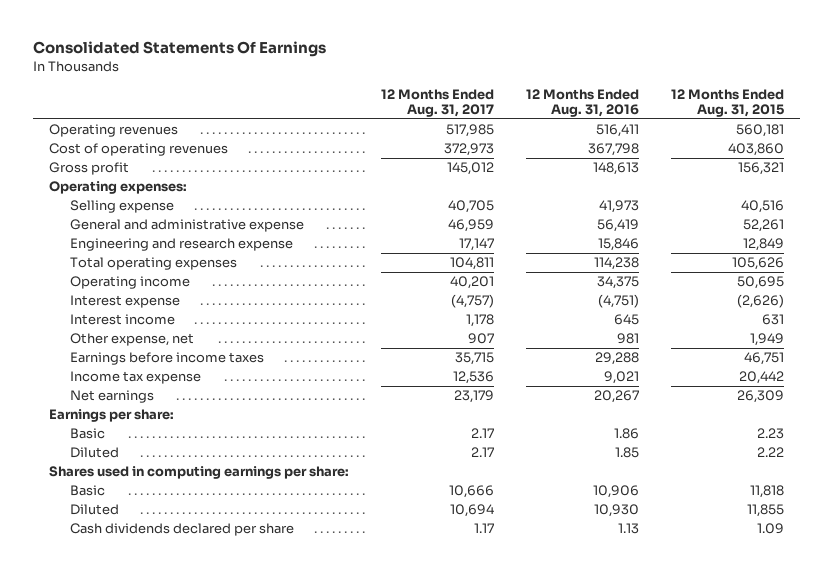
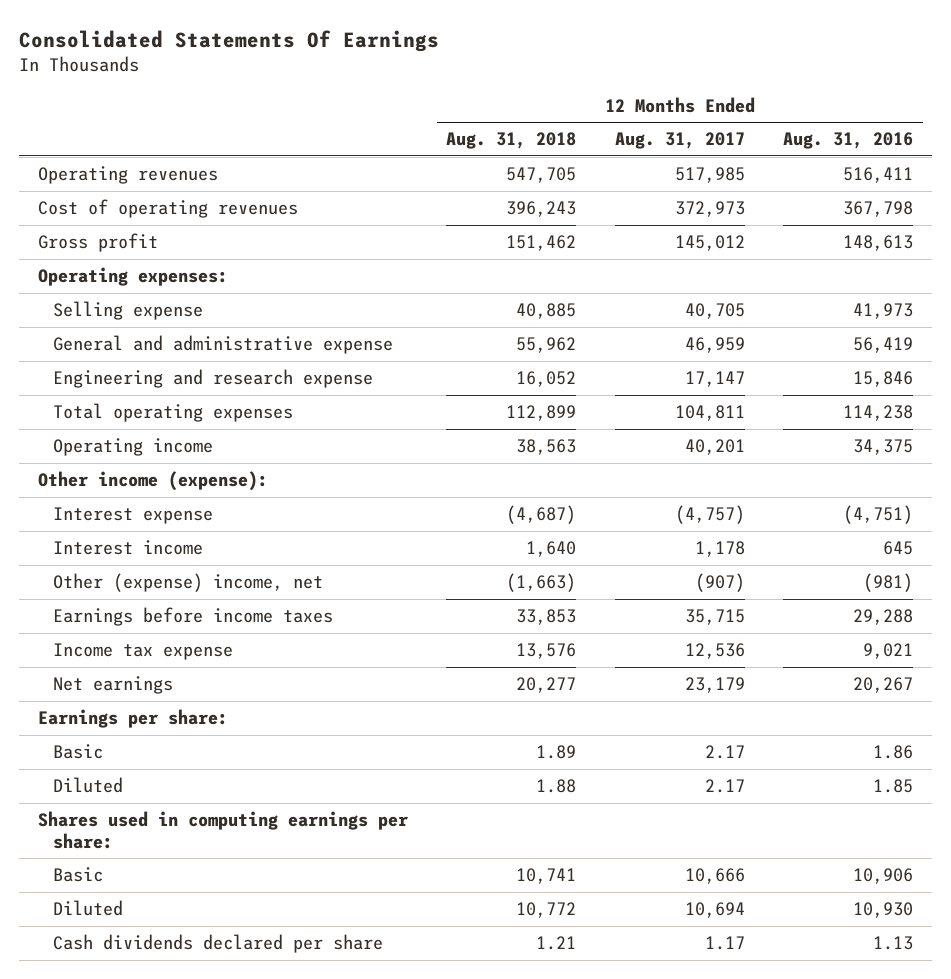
- | 12 Months Ended Aug. 31, 2017 | 12 Months Ended Aug. 31, 2016 | 12 Months Ended Aug. 31, 2015
+ | 12 Months Ended Aug. 31, 2018 | 12 Months Ended Aug. 31, 2017 | 12 Months Ended Aug. 31, 2016
+ Other income (expense):
- Other expense, net | 907 | 981 | 1,949
+ Other (expense) income, net | (1,663) | (907) | (981)

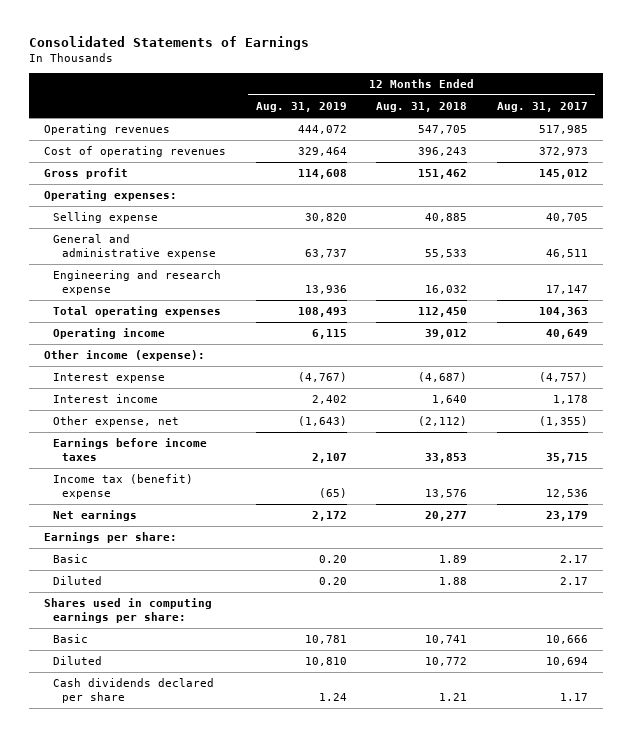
- Consolidated Statements Of Earnings
+ Consolidated Statements of Earnings
- | 12 Months Ended Aug. 31, 2018 | 12 Months Ended Aug. 31, 2017 | 12 Months Ended Aug. 31, 2016
+ | 12 Months Ended Aug. 31, 2019 | 12 Months Ended Aug. 31, 2018 | 12 Months Ended Aug. 31, 2017
- General and administrative expense | 55,962 | 46,959 | 56,419
- Engineering and research expense | 16,052 | 17,147 | 15,846
- Total operating expenses | 112,899 | 104,811 | 114,238
- Operating income | 38,563 | 40,201 | 34,375
+ General and administrative expense | 63,737 | 55,533 | 46,511
+ Engineering and research expense | 13,936 | 16,032 | 17,147
+ Total operating expenses | 108,493 | 112,450 | 104,363
+ Operating income | 6,115 | 39,012 | 40,649
- Other (expense) income, net | (1,663) | (907) | (981)
+ Other expense, net | (1,643) | (2,112) | (1,355)
- Income tax expense | 13,576 | 12,536 | 9,021
+ Income tax (benefit) expense | (65) | 13,576 | 12,536

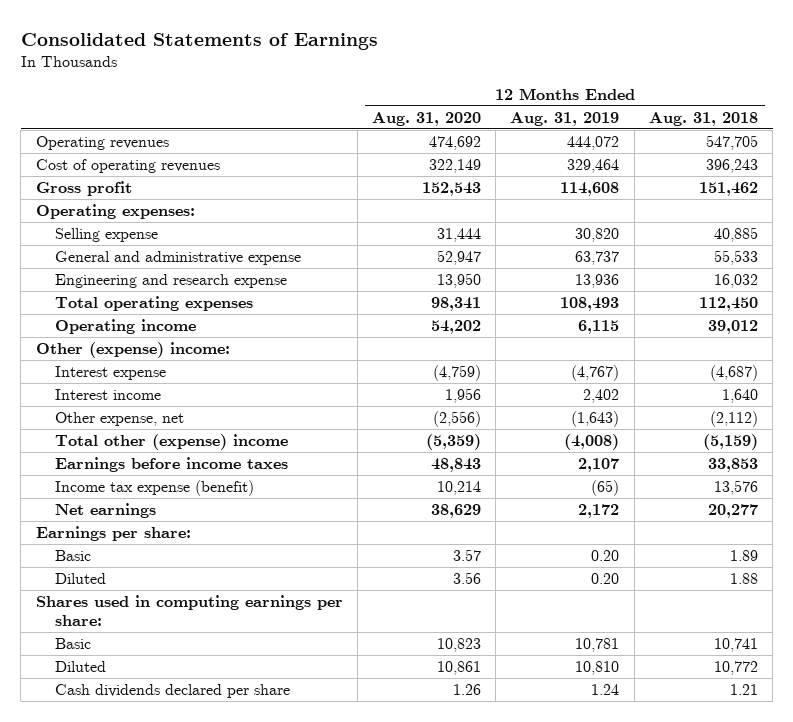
- | 12 Months Ended Aug. 31, 2019 | 12 Months Ended Aug. 31, 2018 | 12 Months Ended Aug. 31, 2017
+ | 12 Months Ended Aug. 31, 2020 | 12 Months Ended Aug. 31, 2019 | 12 Months Ended Aug. 31, 2018
- Other income (expense):
+ Other (expense) income:
+ Total other (expense) income | (5,359) | (4,008) | (5,159)
- Income tax (benefit) expense | (65) | 13,576 | 12,536
+ Income tax expense (benefit) | 10,214 | (65) | 13,576

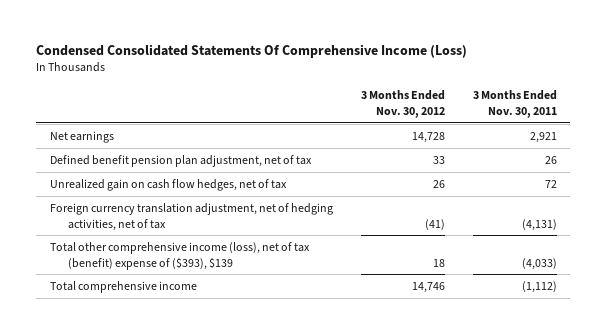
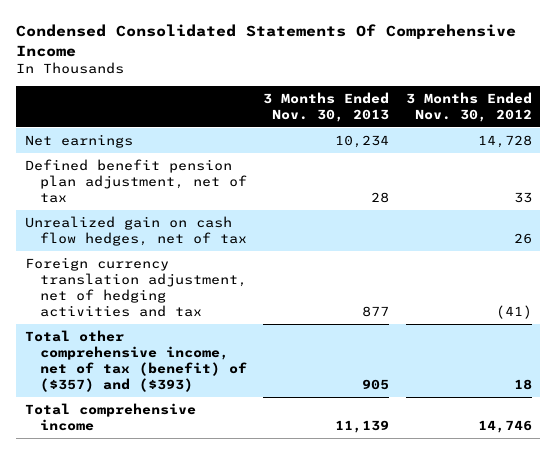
- Condensed Consolidated Statements Of Comprehensive Income (Loss)
+ Condensed Consolidated Statements Of Comprehensive Income
- | 3 Months Ended Nov. 30, 2012 | 3 Months Ended Nov. 30, 2011
+ | 3 Months Ended Nov. 30, 2013 | 3 Months Ended Nov. 30, 2012
- Foreign currency translation adjustment, net of hedging activities, net of tax | (41) | (4,131)
- Total other comprehensive income (loss), net of tax (benefit) expense of ($393), $139 | 18 | (4,033)
+ Foreign currency translation adjustment, net of hedging activities and tax | 877 | (41)
+ Total other comprehensive income, net of tax (benefit) of ($357) and ($393) | 905 | 18

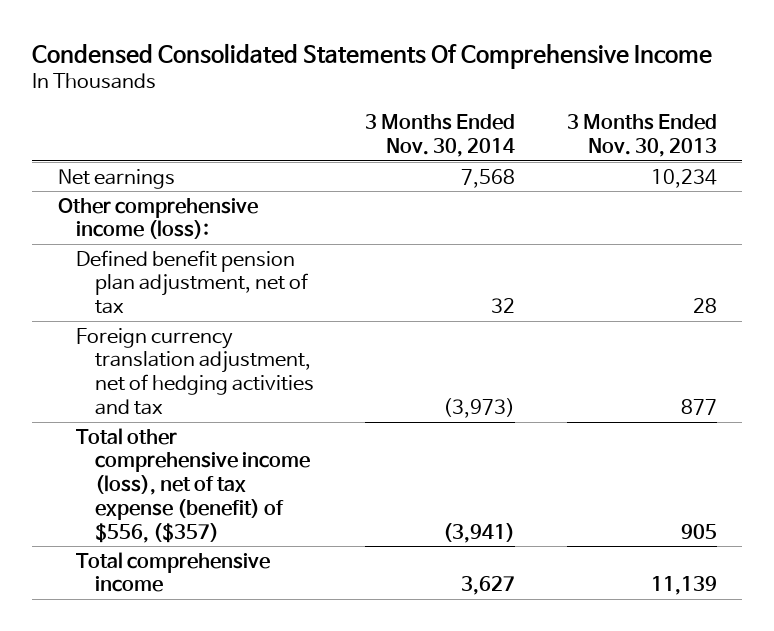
- | 3 Months Ended Nov. 30, 2013 | 3 Months Ended Nov. 30, 2012
+ | 3 Months Ended Nov. 30, 2014 | 3 Months Ended Nov. 30, 2013
+ Other comprehensive income (loss):
- Unrealized gain on cash flow hedges, net of tax | | 26
- Total other comprehensive income, net of tax (benefit) of ($357) and ($393) | 905 | 18
+ Total other comprehensive income (loss), net of tax expense (benefit) of $556, ($357) | (3,941) | 905

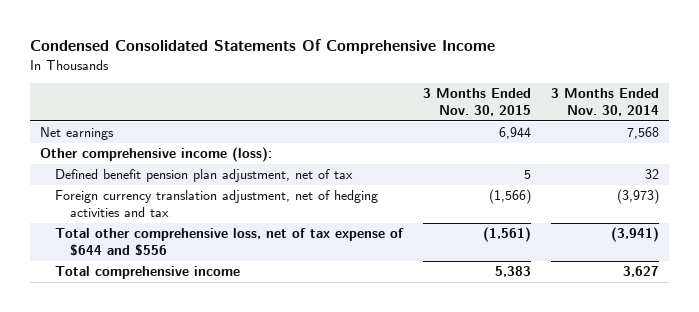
- | 3 Months Ended Nov. 30, 2014 | 3 Months Ended Nov. 30, 2013
+ | 3 Months Ended Nov. 30, 2015 | 3 Months Ended Nov. 30, 2014
- Total other comprehensive income (loss), net of tax expense (benefit) of $556, ($357) | (3,941) | 905
+ Total other comprehensive loss, net of tax expense of $644 and $556 | (1,561) | (3,941)

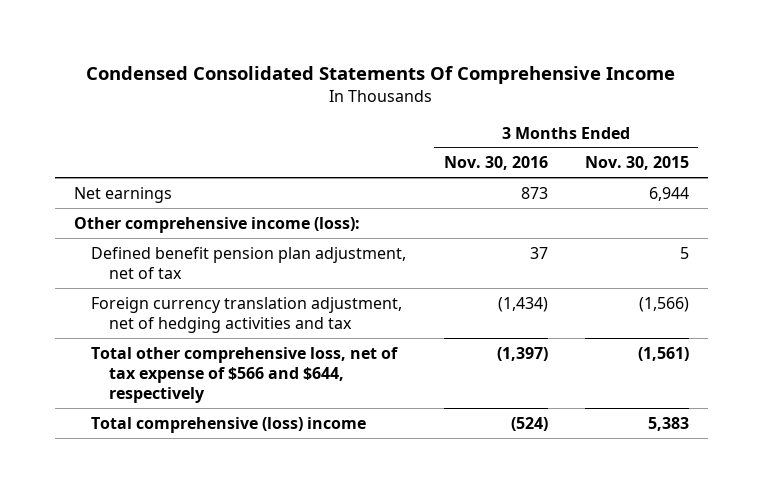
- | 3 Months Ended Nov. 30, 2015 | 3 Months Ended Nov. 30, 2014
+ | 3 Months Ended Nov. 30, 2016 | 3 Months Ended Nov. 30, 2015
- Total other comprehensive loss, net of tax expense of $644 and $556 | (1,561) | (3,941)
- Total comprehensive income | 5,383 | 3,627
+ Total other comprehensive loss, net of tax expense of $566 and $644, respectively | (1,397) | (1,561)
+ Total comprehensive (loss) income | (524) | 5,383

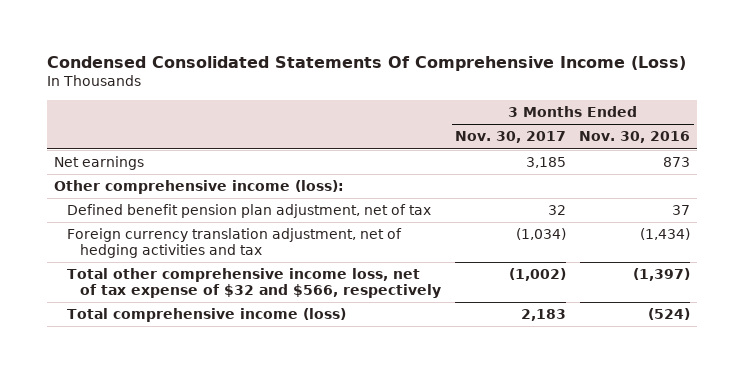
- Condensed Consolidated Statements Of Comprehensive Income
+ Condensed Consolidated Statements Of Comprehensive Income (Loss)
- | 3 Months Ended Nov. 30, 2016 | 3 Months Ended Nov. 30, 2015
+ | 3 Months Ended Nov. 30, 2017 | 3 Months Ended Nov. 30, 2016
- Total other comprehensive loss, net of tax expense of $566 and $644, respectively | (1,397) | (1,561)
- Total comprehensive (loss) income | (524) | 5,383
+ Total other comprehensive income loss, net of tax expense of $32 and $566, respectively | (1,002) | (1,397)
+ Total comprehensive income (loss) | 2,183 | (524)

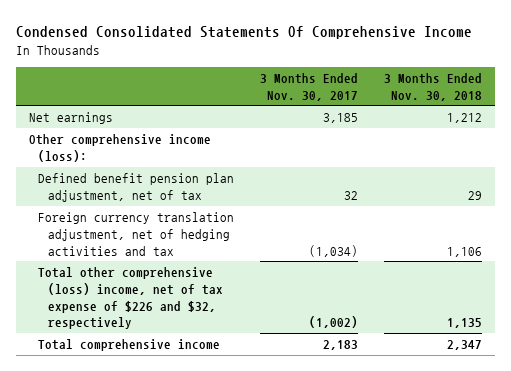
- Condensed Consolidated Statements Of Comprehensive Income (Loss)
+ Condensed Consolidated Statements Of Comprehensive Income
- | 3 Months Ended Nov. 30, 2017 | 3 Months Ended Nov. 30, 2016
+ | 3 Months Ended Nov. 30, 2017 | 3 Months Ended Nov. 30, 2018
- Total other comprehensive income loss, net of tax expense of $32 and $566, respectively | (1,002) | (1,397)
- Total comprehensive income (loss) | 2,183 | (524)
+ Total other comprehensive (loss) income, net of tax expense of $226 and $32, respectively | (1,002) | 1,135
+ Total comprehensive income | 2,183 | 2,347

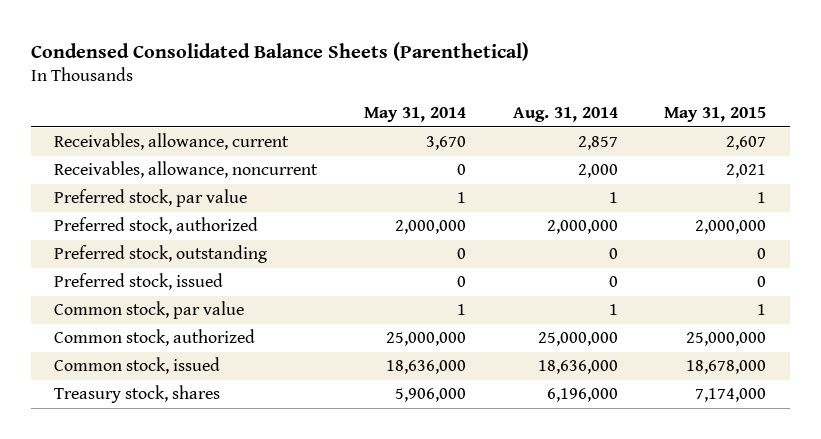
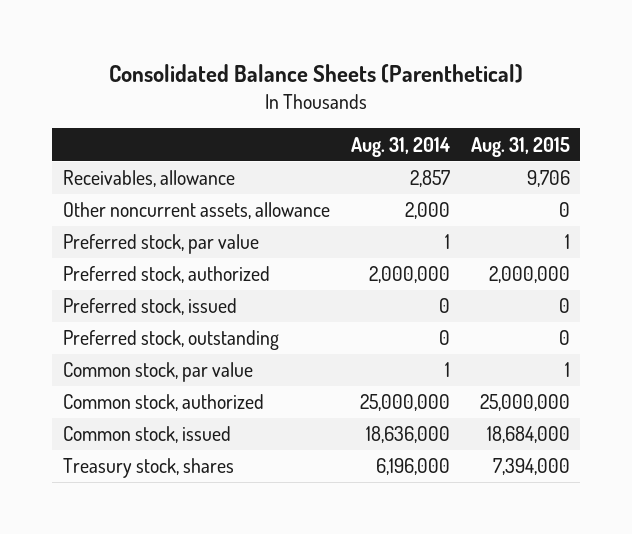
- Condensed Consolidated Balance Sheets (Parenthetical)
+ Consolidated Balance Sheets (Parenthetical)
- | May 31, 2014 | Aug. 31, 2014 | May 31, 2015
+ | Aug. 31, 2014 | Aug. 31, 2015
- Receivables, allowance, current | 3,670 | 2,857 | 2,607
- Receivables, allowance, noncurrent | 0 | 2,000 | 2,021
+ Receivables, allowance | 2,857 | 9,706
+ Other noncurrent assets, allowance | 2,000 | 0
moved down: Preferred stock, outstanding | 0 | 0

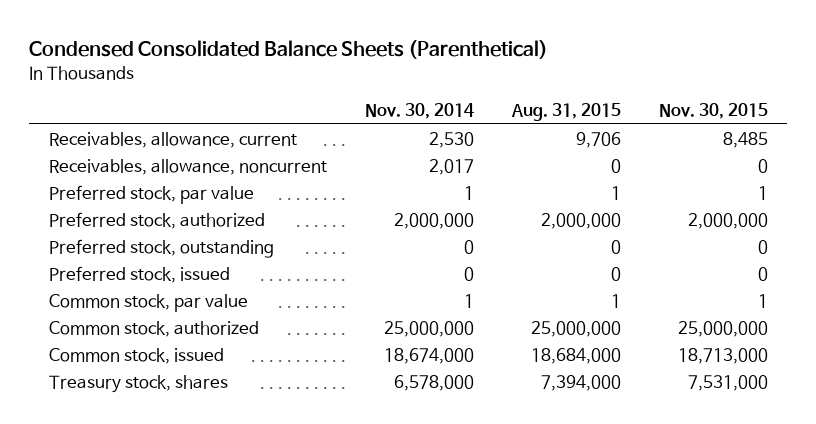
- Consolidated Balance Sheets (Parenthetical)
+ Condensed Consolidated Balance Sheets (Parenthetical)
- | Aug. 31, 2014 | Aug. 31, 2015
+ | Nov. 30, 2014 | Aug. 31, 2015 | Nov. 30, 2015
- Receivables, allowance | 2,857 | 9,706
- Other noncurrent assets, allowance | 2,000 | 0
+ Receivables, allowance, current | 2,530 | 9,706 | 8,485
+ Receivables, allowance, noncurrent | 2,017 | 0 | 0
moved down: Preferred stock, issued | 0 | 0 | 0

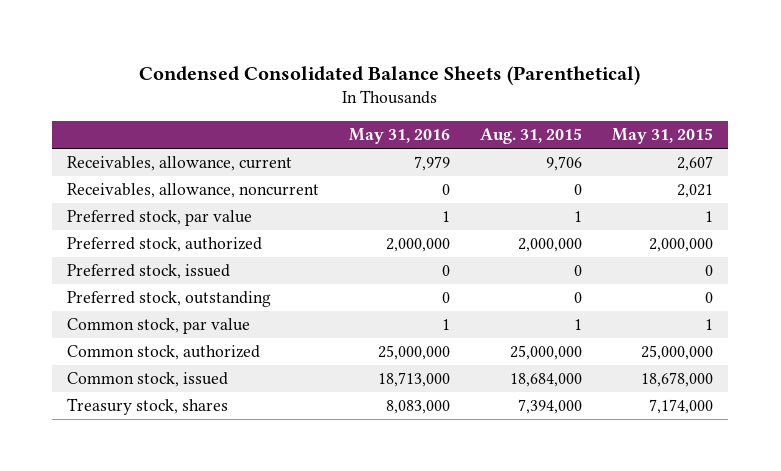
- | Nov. 30, 2014 | Aug. 31, 2015 | Nov. 30, 2015
+ | May 31, 2016 | Aug. 31, 2015 | May 31, 2015
moved down: Preferred stock, outstanding | 0 | 0 | 0

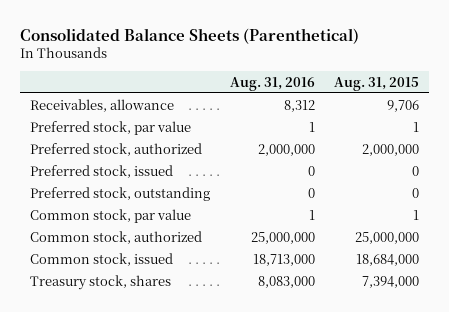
- Condensed Consolidated Balance Sheets (Parenthetical)
+ Consolidated Balance Sheets (Parenthetical)
- | May 31, 2016 | Aug. 31, 2015 | May 31, 2015
+ | Aug. 31, 2016 | Aug. 31, 2015
- Receivables, allowance, current | 7,979 | 9,706 | 2,607
- Receivables, allowance, noncurrent | 0 | 0 | 2,021
+ Receivables, allowance | 8,312 | 9,706

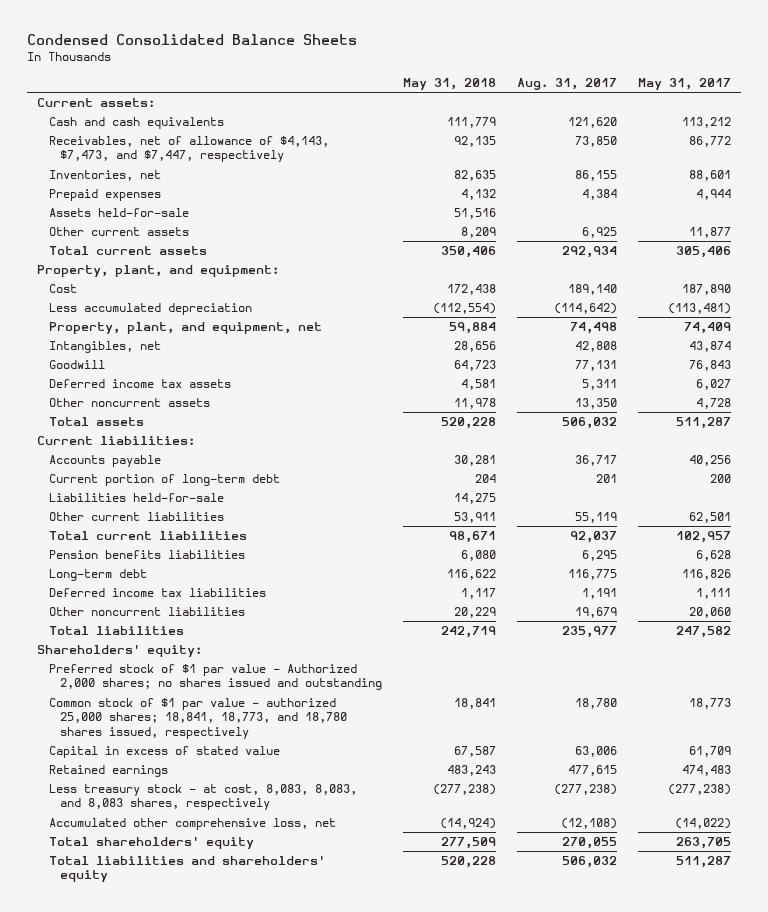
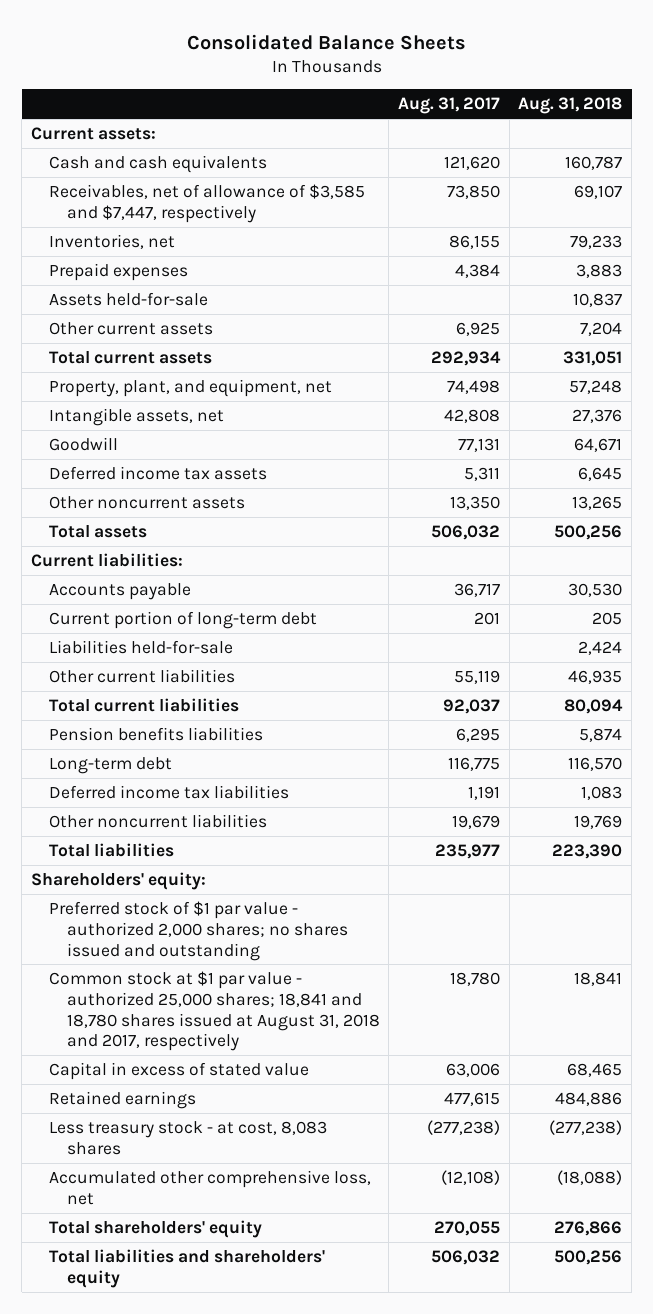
- Condensed Consolidated Balance Sheets
+ Consolidated Balance Sheets
- | May 31, 2018 | Aug. 31, 2017 | May 31, 2017
+ | Aug. 31, 2017 | Aug. 31, 2018
- Receivables, net of allowance of $4,143, $7,473, and $7,447, respectively | 92,135 | 73,850 | 86,772
+ Receivables, net of allowance of $3,585 and $7,447, respectively | 73,850 | 69,107
- Property, plant, and equipment:
- Cost | 172,438 | 189,140 | 187,890
- Less accumulated depreciation | (112,554) | (114,642) | (113,481)
- Intangibles, net | 28,656 | 42,808 | 43,874
+ Intangible assets, net | 42,808 | 27,376
- Preferred stock of $1 par value - Authorized 2,000 shares; no shares issued and outstanding
- Common stock of $1 par value - authorized 25,000 shares; 18,841, 18,773, and 18,780 shares issued, respectively | 18,841 | 18,780 | 18,773
+ Preferred stock of $1 par value - authorized 2,000 shares; no shares issued and outstanding
+ Common stock at $1 par value - authorized 25,000 shares; 18,841 and 18,780 shares issued at August 31, 2018 and 2017, respectively | 18,780 | 18,841
- Less treasury stock - at cost, 8,083, 8,083, and 8,083 shares, respectively | (277,238) | (277,238) | (277,238)
+ Less treasury stock - at cost, 8,083 shares | (277,238) | (277,238)

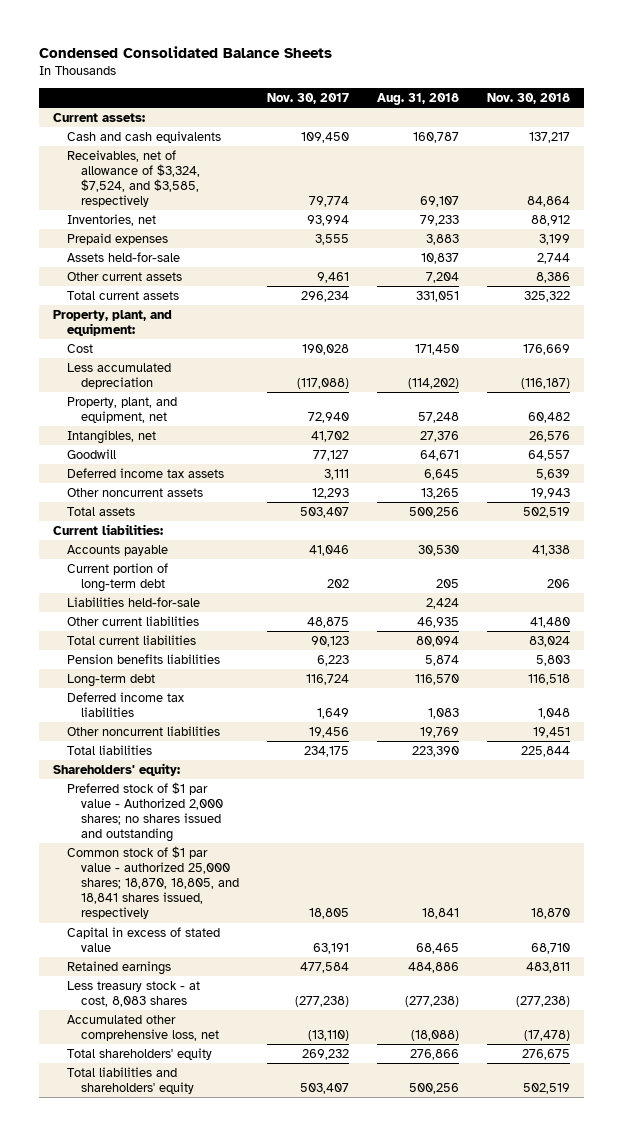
- Consolidated Balance Sheets
+ Condensed Consolidated Balance Sheets
- | Aug. 31, 2017 | Aug. 31, 2018
+ | Nov. 30, 2017 | Aug. 31, 2018 | Nov. 30, 2018
- Receivables, net of allowance of $3,585 and $7,447, respectively | 73,850 | 69,107
+ Receivables, net of allowance of $3,324, $7,524, and $3,585, respectively | 79,774 | 69,107 | 84,864
+ Property, plant, and equipment:
+ Cost | 190,028 | 171,450 | 176,669
+ Less accumulated depreciation | (117,088) | (114,202) | (116,187)
- Intangible assets, net | 42,808 | 27,376
+ Intangibles, net | 41,702 | 27,376 | 26,576
- Preferred stock of $1 par value - authorized 2,000 shares; no shares issued and outstanding
- Common stock at $1 par value - authorized 25,000 shares; 18,841 and 18,780 shares issued at August 31, 2018 and 2017, respectively | 18,780 | 18,841
+ Preferred stock of $1 par value - Authorized 2,000 shares; no shares issued and outstanding
+ Common stock of $1 par value - authorized 25,000 shares; 18,870, 18,805, and 18,841 shares issued, respectively | 18,805 | 18,841 | 18,870

